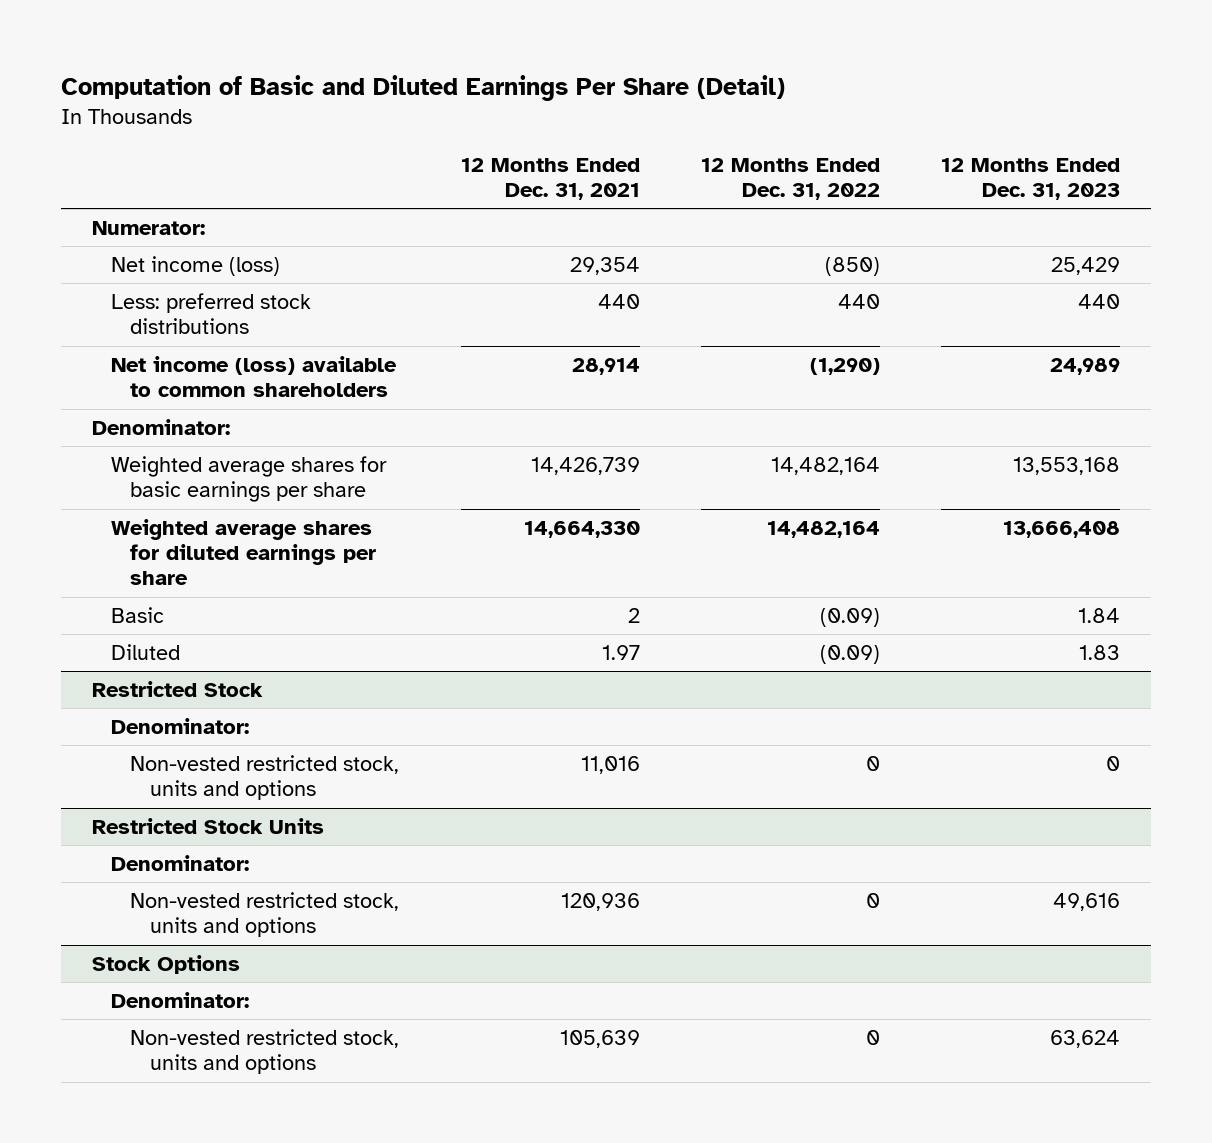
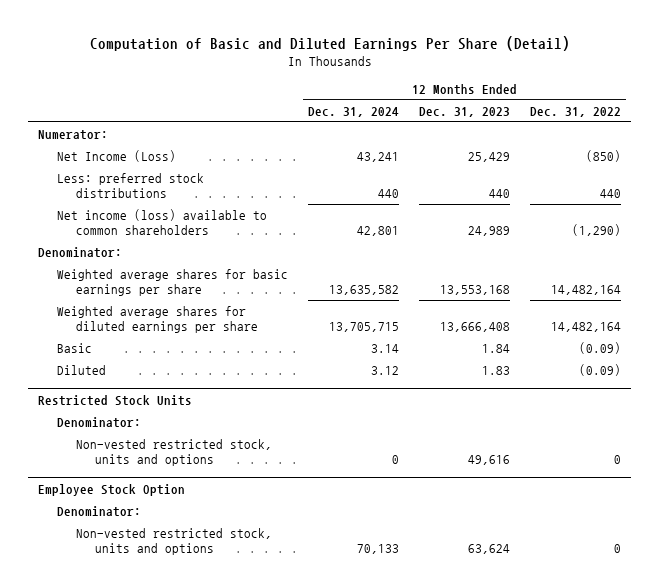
- | 12 Months Ended Dec. 31, 2021 | 12 Months Ended Dec. 31, 2022 | 12 Months Ended Dec. 31, 2023
+ | 12 Months Ended Dec. 31, 2024 | 12 Months Ended Dec. 31, 2023 | 12 Months Ended Dec. 31, 2022
- Net income (loss) | 29,354 | (850) | 25,429
+ Net Income (Loss) | 43,241 | 25,429 | (850)
- Restricted Stock
- Denominator:
- Non-vested restricted stock, units and options | 11,016 | 0 | 0
- Stock Options
+ Employee Stock Option

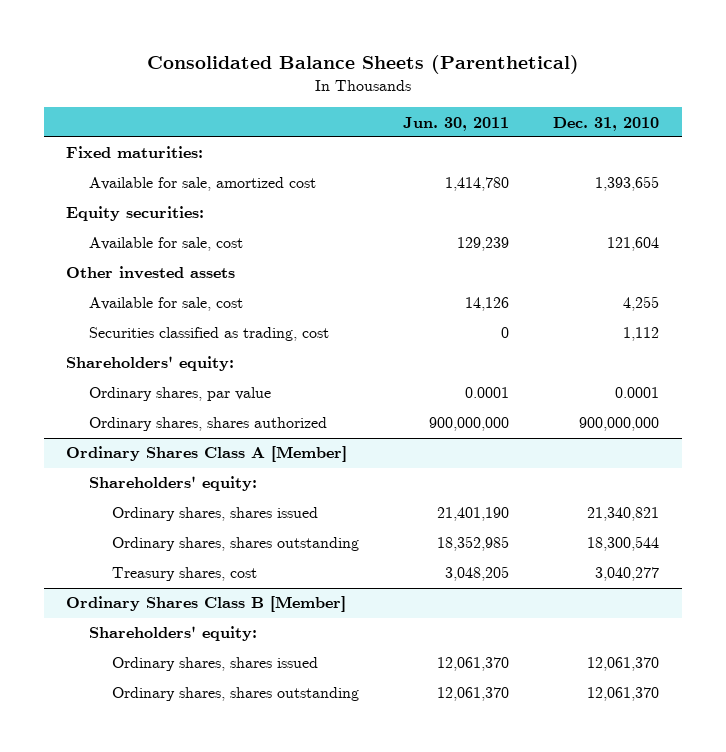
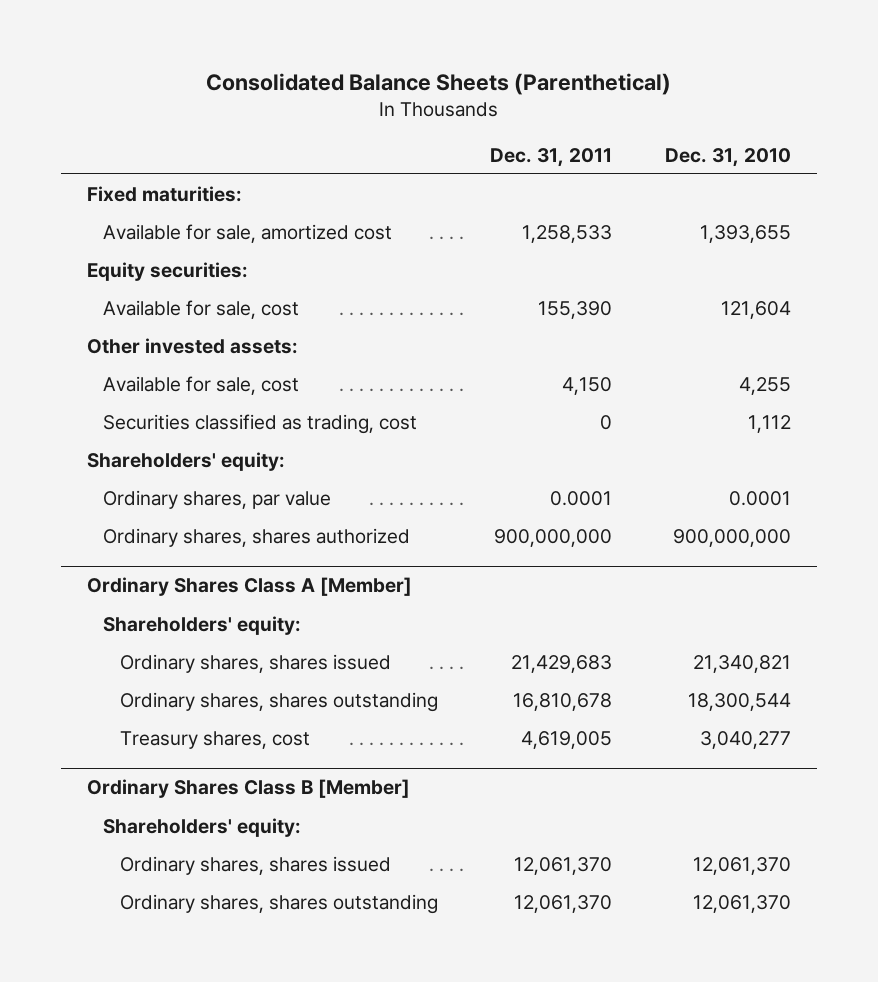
- | Jun. 30, 2011 | Dec. 31, 2010
+ | Dec. 31, 2011 | Dec. 31, 2010
- Other invested assets
+ Other invested assets:

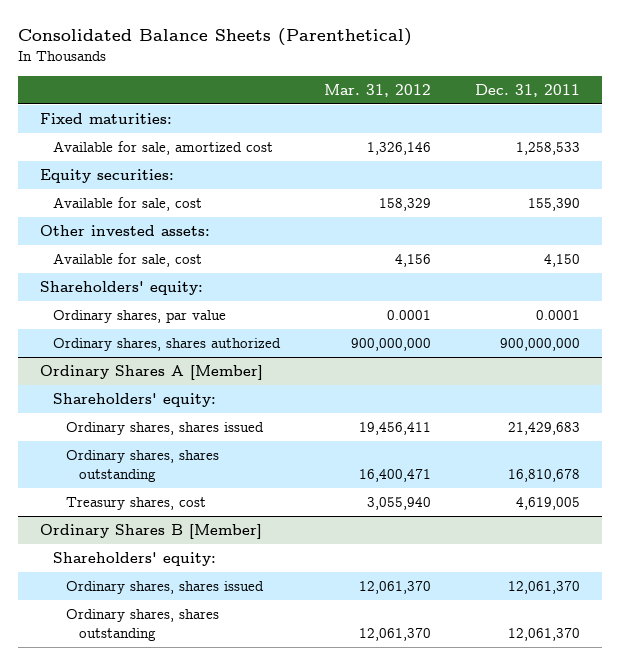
- | Dec. 31, 2011 | Dec. 31, 2010
+ | Mar. 31, 2012 | Dec. 31, 2011
- Securities classified as trading, cost | 0 | 1,112
- Ordinary Shares Class A [Member]
+ Ordinary Shares A [Member]
- Ordinary Shares Class B [Member]
+ Ordinary Shares B [Member]

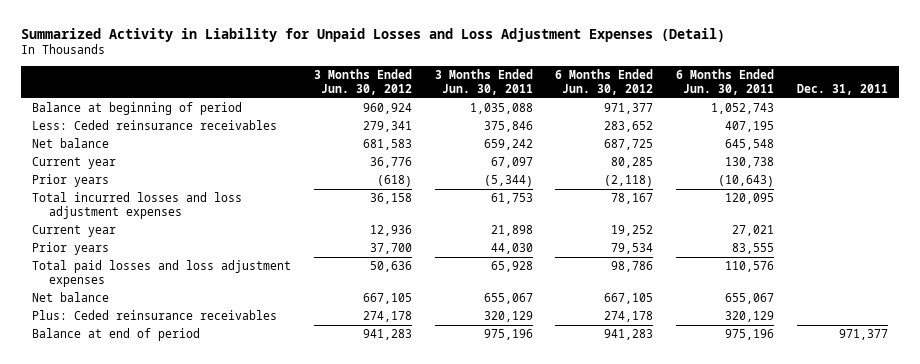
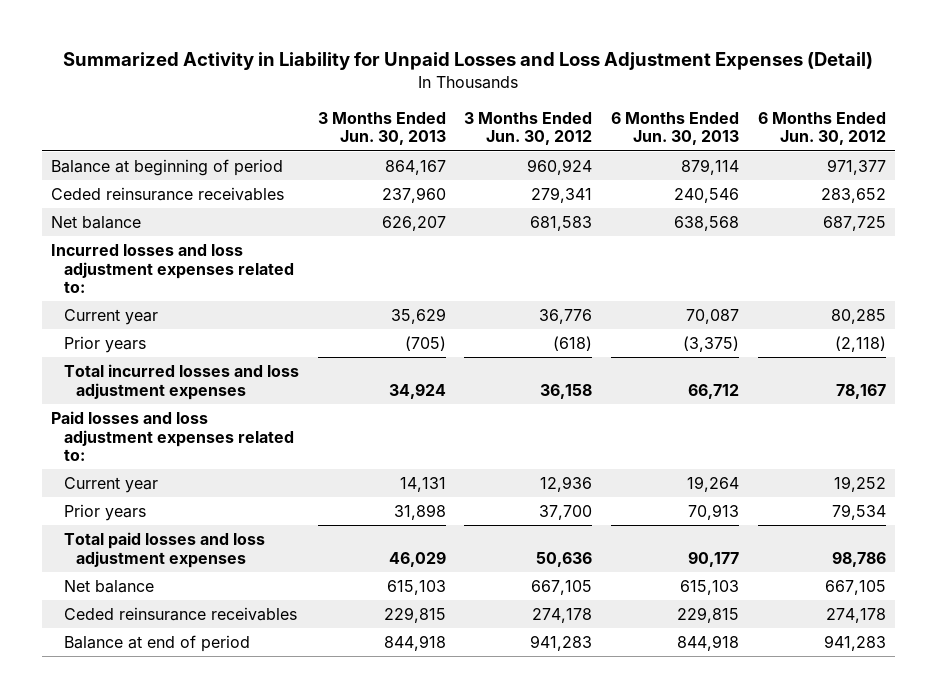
- | 3 Months Ended Jun. 30, 2012 | 3 Months Ended Jun. 30, 2011 | 6 Months Ended Jun. 30, 2012 | 6 Months Ended Jun. 30, 2011 | Dec. 31, 2011
+ | 3 Months Ended Jun. 30, 2013 | 3 Months Ended Jun. 30, 2012 | 6 Months Ended Jun. 30, 2013 | 6 Months Ended Jun. 30, 2012
- Less: Ceded reinsurance receivables | 279,341 | 375,846 | 283,652 | 407,195 |
+ Ceded reinsurance receivables | 237,960 | 279,341 | 240,546 | 283,652
+ Incurred losses and loss adjustment expenses related to:
+ Paid losses and loss adjustment expenses related to:
- Plus: Ceded reinsurance receivables | 274,178 | 320,129 | 274,178 | 320,129 |
+ Ceded reinsurance receivables | 229,815 | 274,178 | 229,815 | 274,178

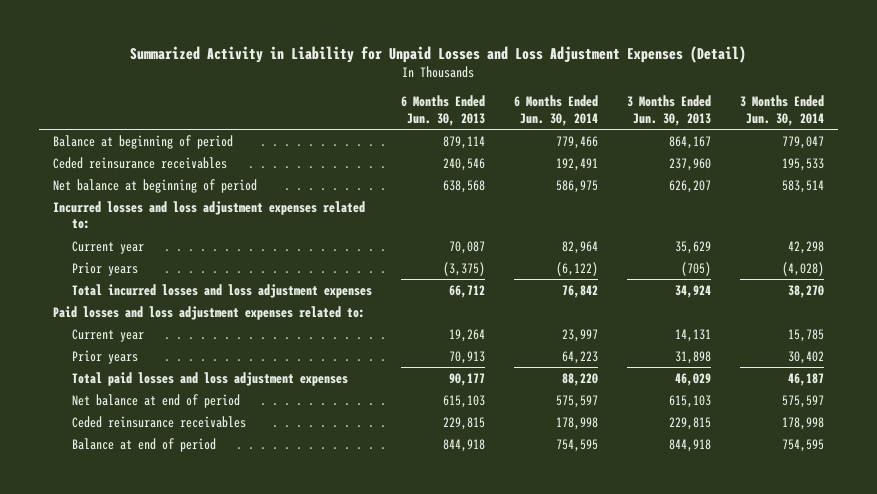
- | 3 Months Ended Jun. 30, 2013 | 3 Months Ended Jun. 30, 2012 | 6 Months Ended Jun. 30, 2013 | 6 Months Ended Jun. 30, 2012
+ | 6 Months Ended Jun. 30, 2013 | 6 Months Ended Jun. 30, 2014 | 3 Months Ended Jun. 30, 2013 | 3 Months Ended Jun. 30, 2014
- Net balance | 626,207 | 681,583 | 638,568 | 687,725
+ Net balance at beginning of period | 638,568 | 586,975 | 626,207 | 583,514
- Net balance | 615,103 | 667,105 | 615,103 | 667,105
+ Net balance at end of period | 615,103 | 575,597 | 615,103 | 575,597

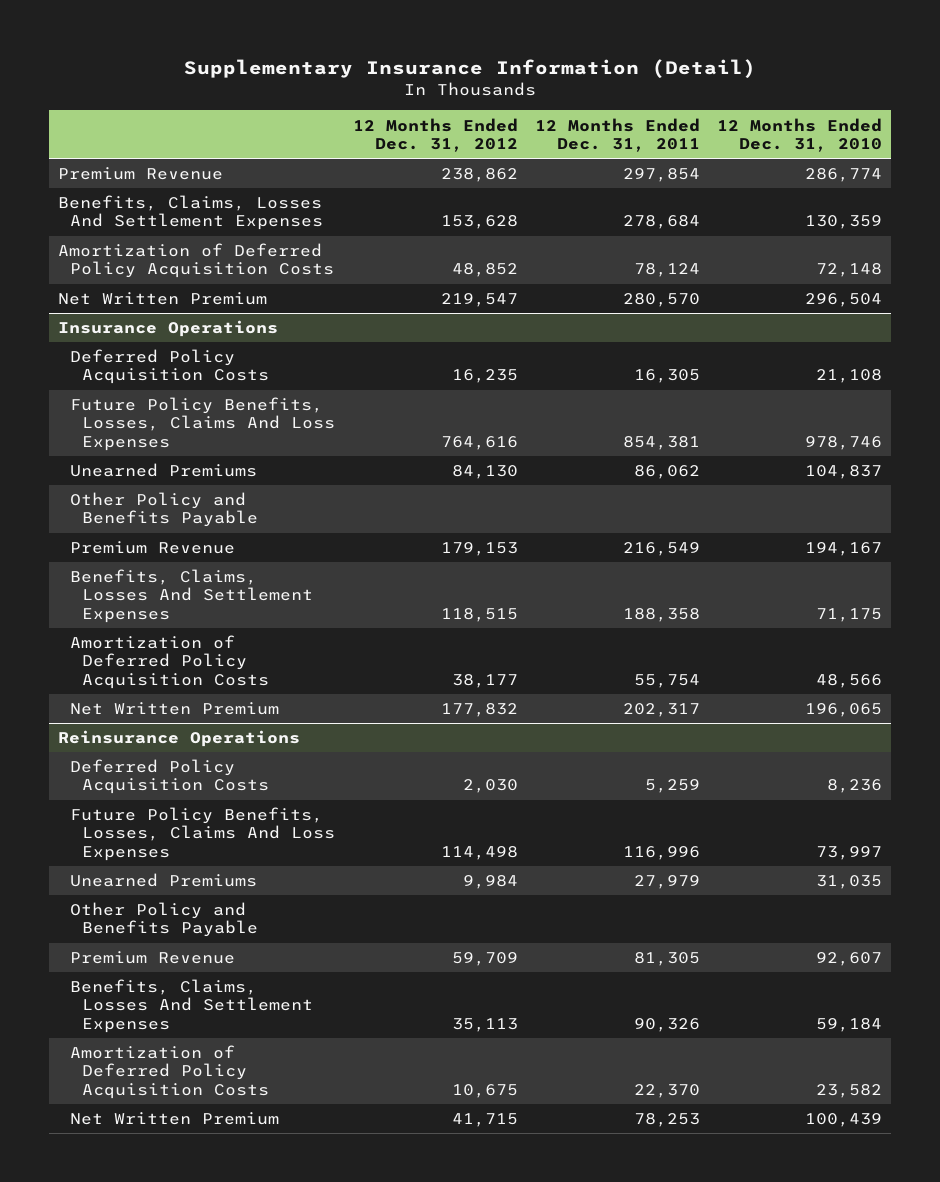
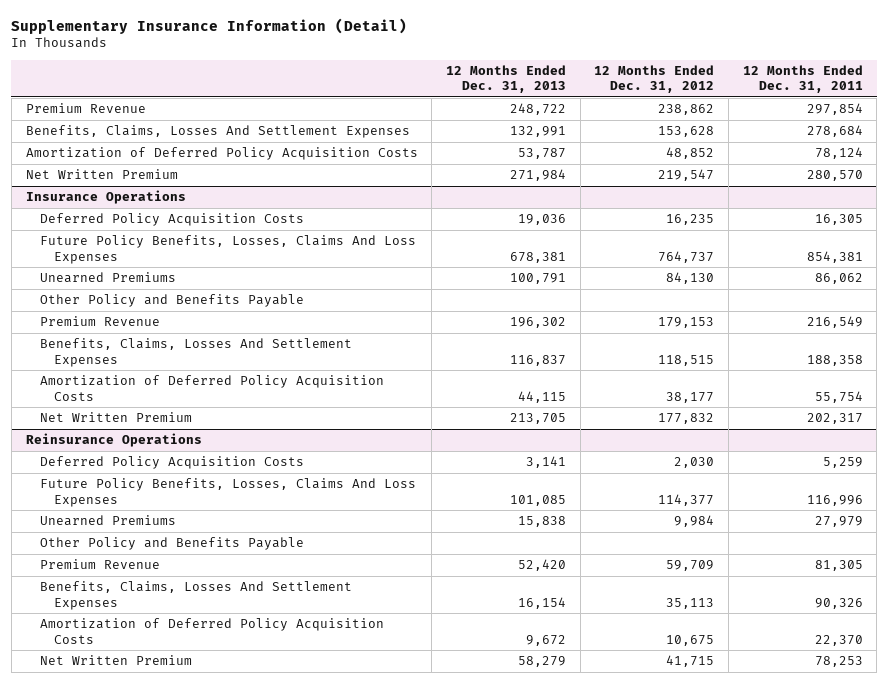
- | 12 Months Ended Dec. 31, 2012 | 12 Months Ended Dec. 31, 2011 | 12 Months Ended Dec. 31, 2010
+ | 12 Months Ended Dec. 31, 2013 | 12 Months Ended Dec. 31, 2012 | 12 Months Ended Dec. 31, 2011
@ Insurance Operations
- Future Policy Benefits, Losses, Claims And Loss Expenses | 764,616 | 854,381 | 978,746
+ Future Policy Benefits, Losses, Claims And Loss Expenses | 678,381 | 764,737 | 854,381
@ Reinsurance Operations
- Future Policy Benefits, Losses, Claims And Loss Expenses | 114,498 | 116,996 | 73,997
+ Future Policy Benefits, Losses, Claims And Loss Expenses | 101,085 | 114,377 | 116,996

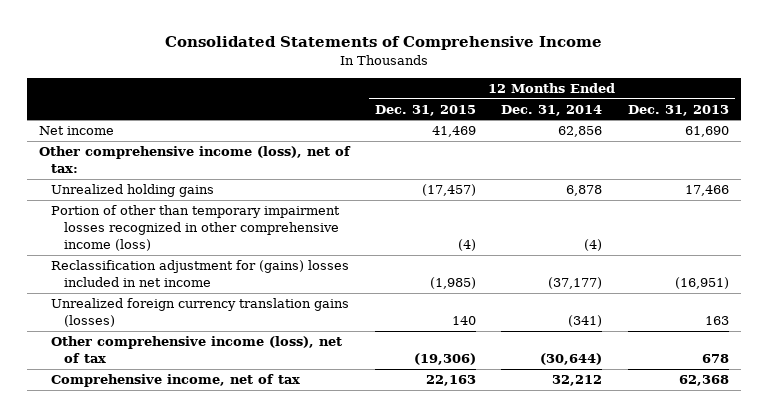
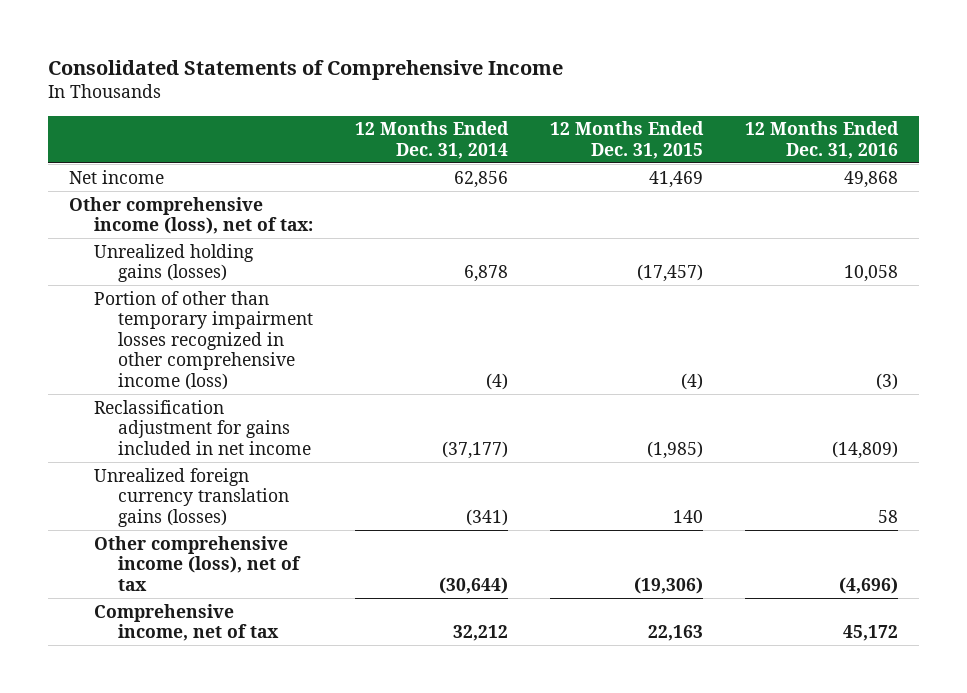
- | 12 Months Ended Dec. 31, 2015 | 12 Months Ended Dec. 31, 2014 | 12 Months Ended Dec. 31, 2013
+ | 12 Months Ended Dec. 31, 2014 | 12 Months Ended Dec. 31, 2015 | 12 Months Ended Dec. 31, 2016
- Unrealized holding gains | (17,457) | 6,878 | 17,466
+ Unrealized holding gains (losses) | 6,878 | (17,457) | 10,058
- Reclassification adjustment for (gains) losses included in net income | (1,985) | (37,177) | (16,951)
+ Reclassification adjustment for gains included in net income | (37,177) | (1,985) | (14,809)

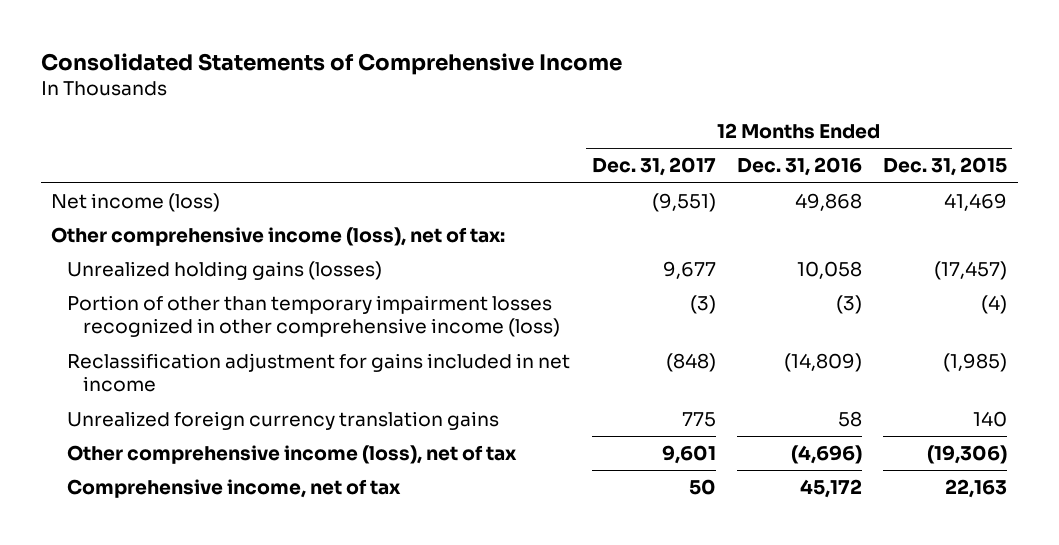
- | 12 Months Ended Dec. 31, 2014 | 12 Months Ended Dec. 31, 2015 | 12 Months Ended Dec. 31, 2016
+ | 12 Months Ended Dec. 31, 2017 | 12 Months Ended Dec. 31, 2016 | 12 Months Ended Dec. 31, 2015
- Net income | 62,856 | 41,469 | 49,868
+ Net income (loss) | (9,551) | 49,868 | 41,469
- Unrealized foreign currency translation gains (losses) | (341) | 140 | 58
+ Unrealized foreign currency translation gains | 775 | 58 | 140

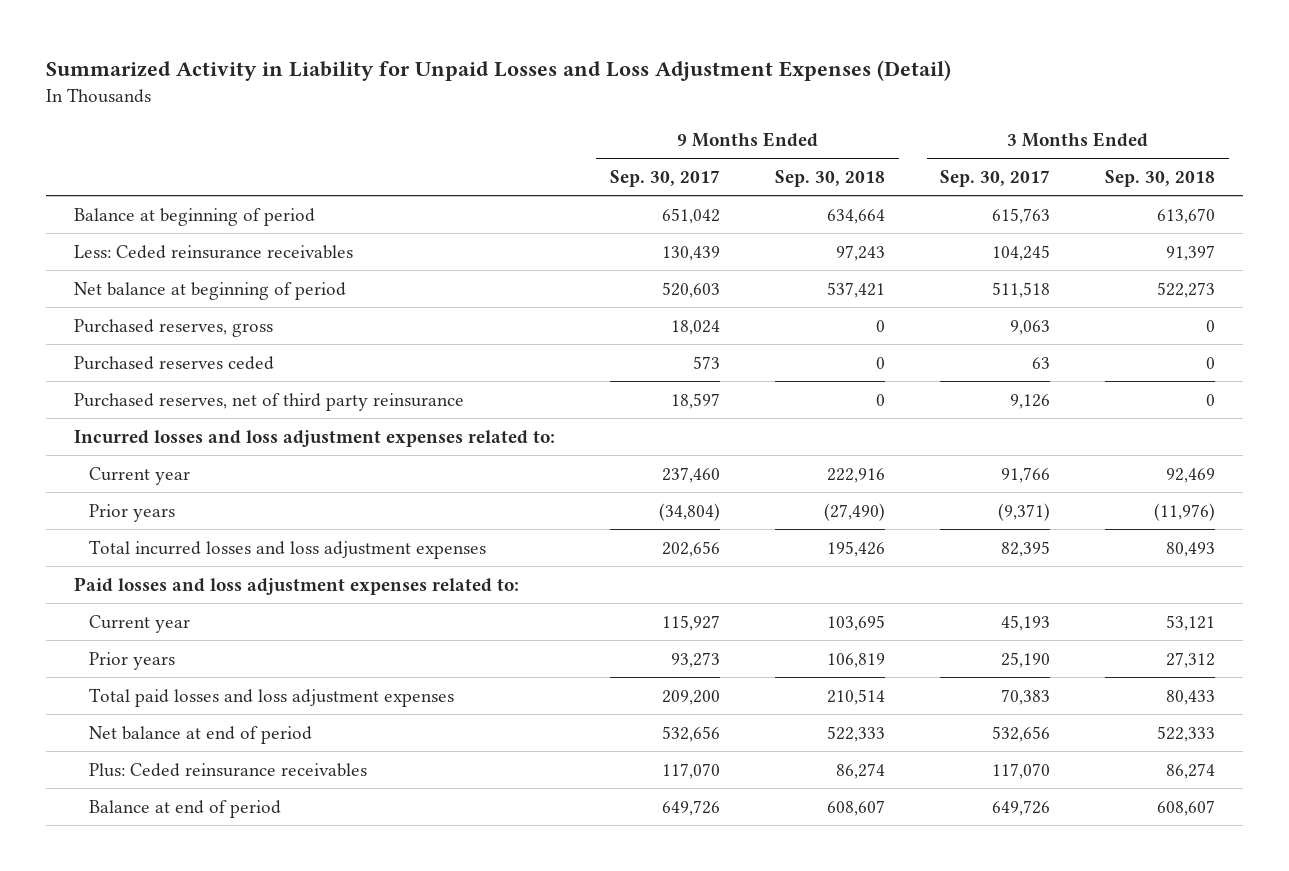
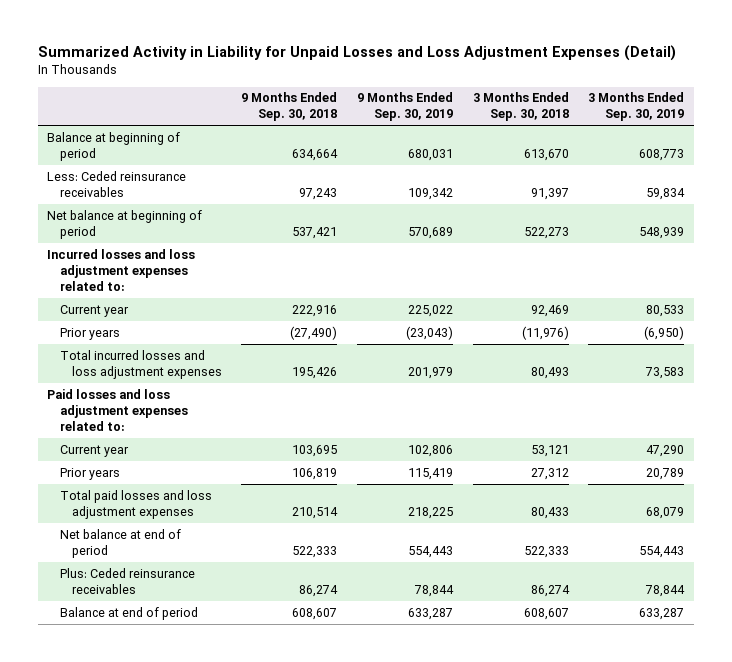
- | 9 Months Ended Sep. 30, 2017 | 9 Months Ended Sep. 30, 2018 | 3 Months Ended Sep. 30, 2017 | 3 Months Ended Sep. 30, 2018
+ | 9 Months Ended Sep. 30, 2018 | 9 Months Ended Sep. 30, 2019 | 3 Months Ended Sep. 30, 2018 | 3 Months Ended Sep. 30, 2019
- Purchased reserves, gross | 18,024 | 0 | 9,063 | 0
- Purchased reserves ceded | 573 | 0 | 63 | 0
- Purchased reserves, net of third party reinsurance | 18,597 | 0 | 9,126 | 0

